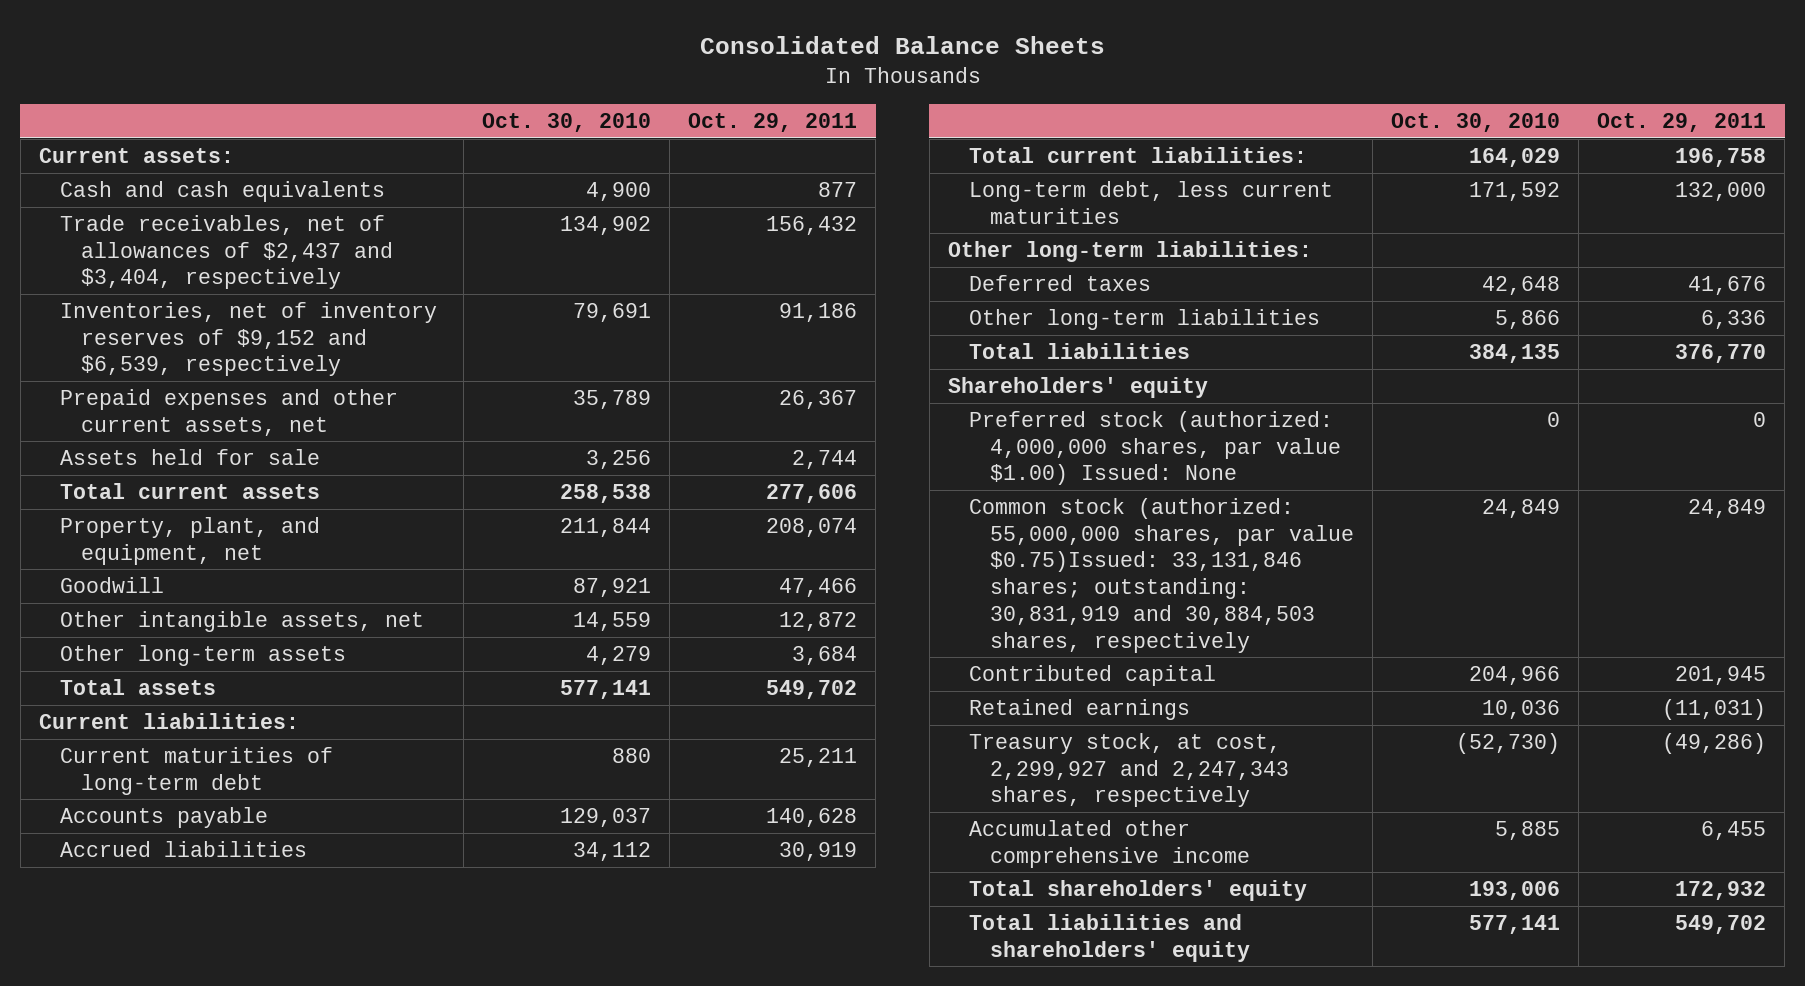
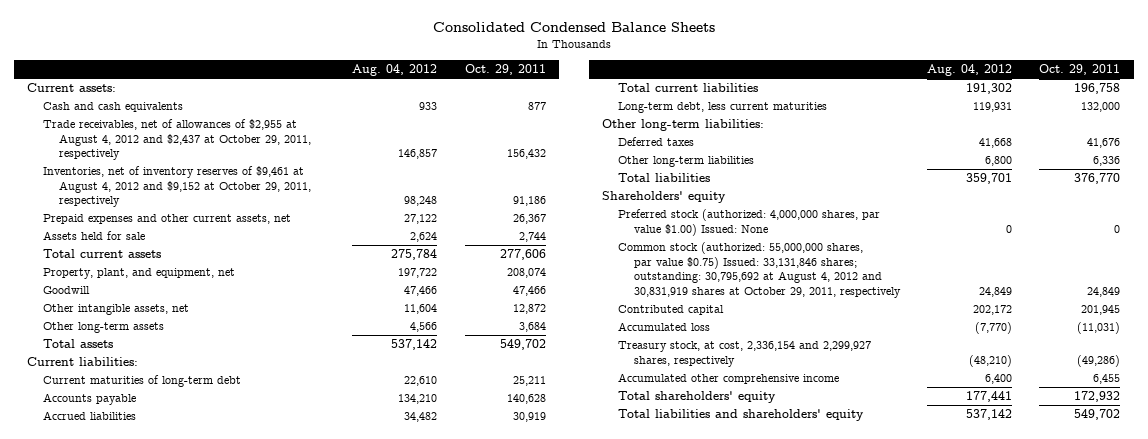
- Consolidated Balance Sheets
+ Consolidated Condensed Balance Sheets
- | Oct. 30, 2010 | Oct. 29, 2011
+ | Aug. 04, 2012 | Oct. 29, 2011
- Trade receivables, net of allowances of $2,437 and $3,404, respectively | 134,902 | 156,432
- Inventories, net of inventory reserves of $9,152 and $6,539, respectively | 79,691 | 91,186
+ Trade receivables, net of allowances of $2,955 at August 4, 2012 and $2,437 at October 29, 2011, respectively | 146,857 | 156,432
+ Inventories, net of inventory reserves of $9,461 at August 4, 2012 and $9,152 at October 29, 2011, respectively | 98,248 | 91,186
- Total current liabilities: | 164,029 | 196,758
+ Total current liabilities | 191,302 | 196,758
- Common stock (authorized: 55,000,000 shares, par value $0.75)Issued: 33,131,846 shares; outstanding: 30,831,919 and 30,884,503 shares, respectively | 24,849 | 24,849
+ Common stock (authorized: 55,000,000 shares, par value $0.75) Issued: 33,131,846 shares; outstanding: 30,795,692 at August 4, 2012 and 30,831,919 shares at October 29, 2011, respectively | 24,849 | 24,849
- Retained earnings | 10,036 | (11,031)
- Treasury stock, at cost, 2,299,927 and 2,247,343 shares, respectively | (52,730) | (49,286)
+ Accumulated loss | (7,770) | (11,031)
+ Treasury stock, at cost, 2,336,154 and 2,299,927 shares, respectively | (48,210) | (49,286)

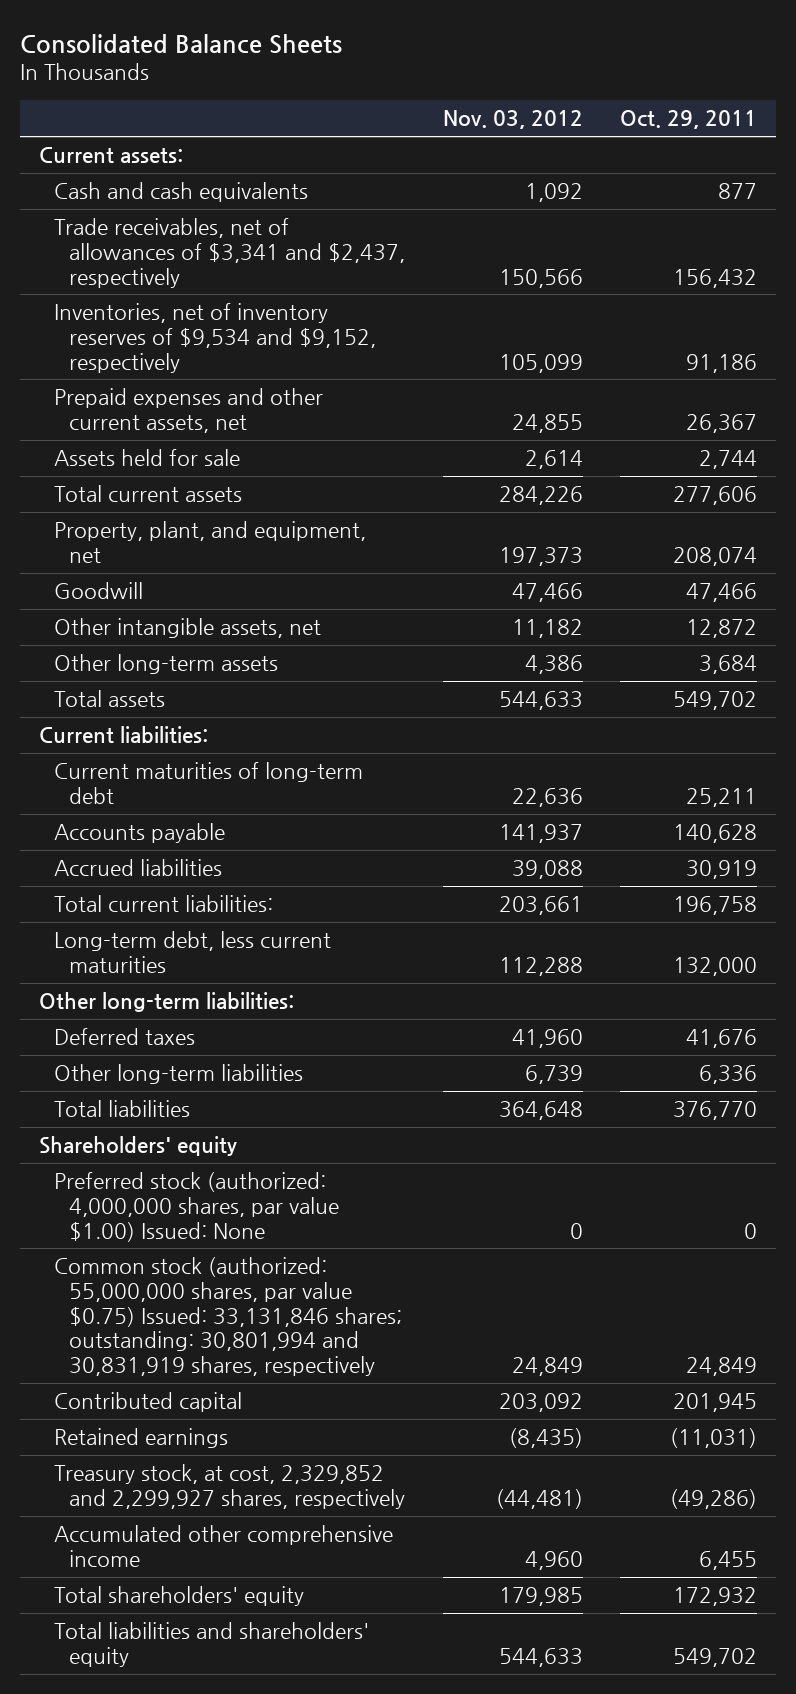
- Consolidated Condensed Balance Sheets
+ Consolidated Balance Sheets
- | Aug. 04, 2012 | Oct. 29, 2011
+ | Nov. 03, 2012 | Oct. 29, 2011
- Trade receivables, net of allowances of $2,955 at August 4, 2012 and $2,437 at October 29, 2011, respectively | 146,857 | 156,432
- Inventories, net of inventory reserves of $9,461 at August 4, 2012 and $9,152 at October 29, 2011, respectively | 98,248 | 91,186
+ Trade receivables, net of allowances of $3,341 and $2,437, respectively | 150,566 | 156,432
+ Inventories, net of inventory reserves of $9,534 and $9,152, respectively | 105,099 | 91,186
- Total current liabilities | 191,302 | 196,758
+ Total current liabilities: | 203,661 | 196,758
- Common stock (authorized: 55,000,000 shares, par value $0.75) Issued: 33,131,846 shares; outstanding: 30,795,692 at August 4, 2012 and 30,831,919 shares at October 29, 2011, respectively | 24,849 | 24,849
+ Common stock (authorized: 55,000,000 shares, par value $0.75) Issued: 33,131,846 shares; outstanding: 30,801,994 and 30,831,919 shares, respectively | 24,849 | 24,849
- Accumulated loss | (7,770) | (11,031)
- Treasury stock, at cost, 2,336,154 and 2,299,927 shares, respectively | (48,210) | (49,286)
+ Retained earnings | (8,435) | (11,031)
+ Treasury stock, at cost, 2,329,852 and 2,299,927 shares, respectively | (44,481) | (49,286)

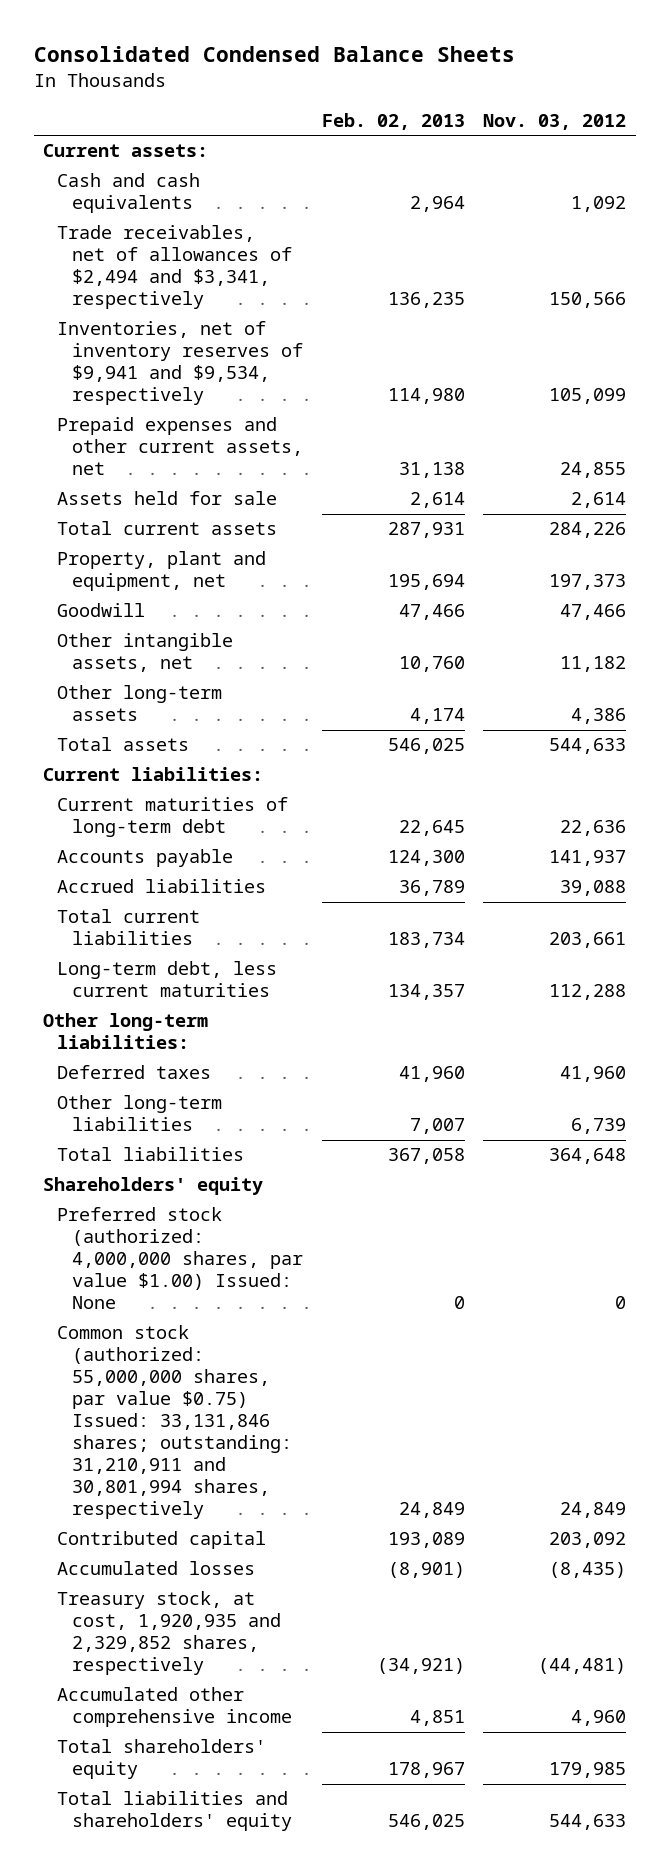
- Consolidated Balance Sheets
+ Consolidated Condensed Balance Sheets
- | Nov. 03, 2012 | Oct. 29, 2011
+ | Feb. 02, 2013 | Nov. 03, 2012
- Trade receivables, net of allowances of $3,341 and $2,437, respectively | 150,566 | 156,432
- Inventories, net of inventory reserves of $9,534 and $9,152, respectively | 105,099 | 91,186
+ Trade receivables, net of allowances of $2,494 and $3,341, respectively | 136,235 | 150,566
+ Inventories, net of inventory reserves of $9,941 and $9,534, respectively | 114,980 | 105,099
- Property, plant, and equipment, net | 197,373 | 208,074
+ Property, plant and equipment, net | 195,694 | 197,373
- Total current liabilities: | 203,661 | 196,758
+ Total current liabilities | 183,734 | 203,661
- Common stock (authorized: 55,000,000 shares, par value $0.75) Issued: 33,131,846 shares; outstanding: 30,801,994 and 30,831,919 shares, respectively | 24,849 | 24,849
+ Common stock (authorized: 55,000,000 shares, par value $0.75) Issued: 33,131,846 shares; outstanding: 31,210,911 and 30,801,994 shares, respectively | 24,849 | 24,849
- Retained earnings | (8,435) | (11,031)
- Treasury stock, at cost, 2,329,852 and 2,299,927 shares, respectively | (44,481) | (49,286)
+ Accumulated losses | (8,901) | (8,435)
+ Treasury stock, at cost, 1,920,935 and 2,329,852 shares, respectively | (34,921) | (44,481)

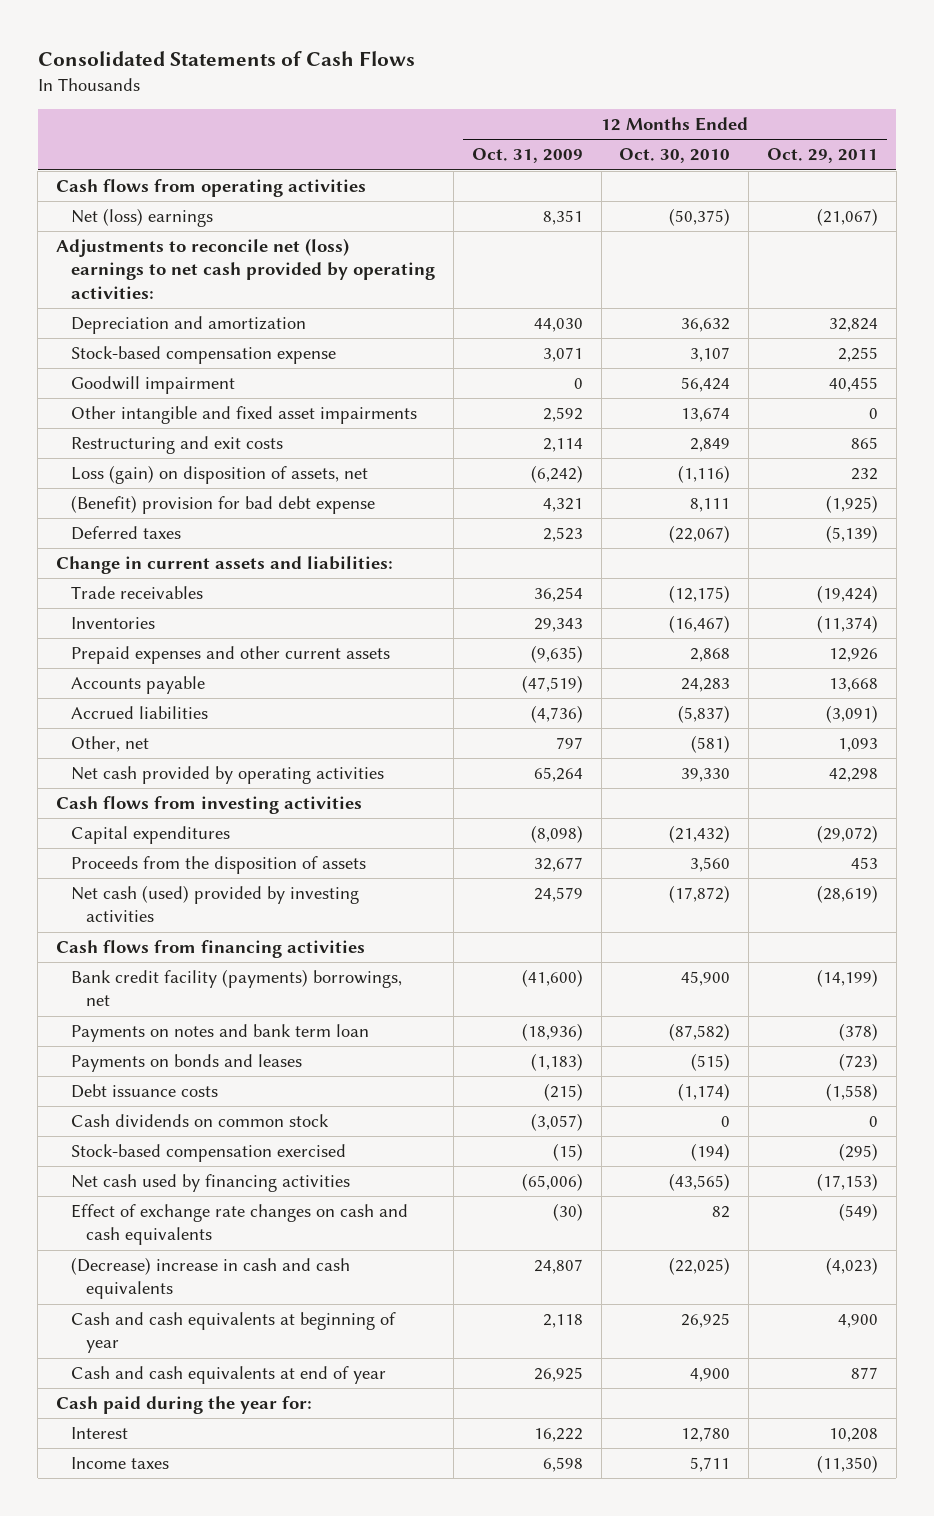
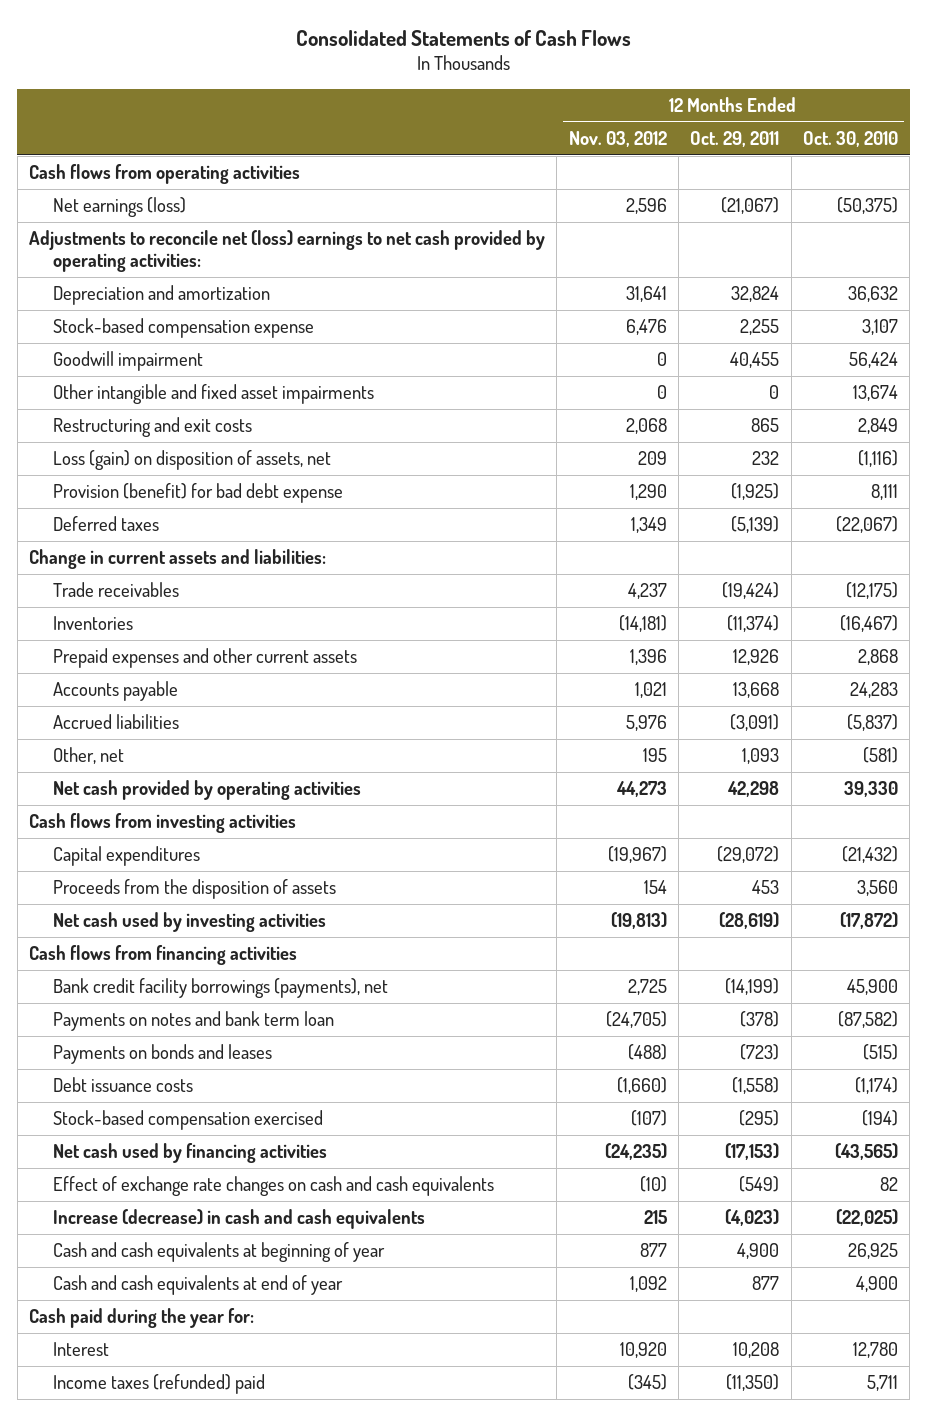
- | 12 Months Ended Oct. 31, 2009 | 12 Months Ended Oct. 30, 2010 | 12 Months Ended Oct. 29, 2011
+ | 12 Months Ended Nov. 03, 2012 | 12 Months Ended Oct. 29, 2011 | 12 Months Ended Oct. 30, 2010
- Net (loss) earnings | 8,351 | (50,375) | (21,067)
+ Net earnings (loss) | 2,596 | (21,067) | (50,375)
- (Benefit) provision for bad debt expense | 4,321 | 8,111 | (1,925)
+ Provision (benefit) for bad debt expense | 1,290 | (1,925) | 8,111
- Net cash (used) provided by investing activities | 24,579 | (17,872) | (28,619)
+ Net cash used by investing activities | (19,813) | (28,619) | (17,872)
- Bank credit facility (payments) borrowings, net | (41,600) | 45,900 | (14,199)
+ Bank credit facility borrowings (payments), net | 2,725 | (14,199) | 45,900
- Cash dividends on common stock | (3,057) | 0 | 0
- (Decrease) increase in cash and cash equivalents | 24,807 | (22,025) | (4,023)
+ Increase (decrease) in cash and cash equivalents | 215 | (4,023) | (22,025)
- Income taxes | 6,598 | 5,711 | (11,350)
+ Income taxes (refunded) paid | (345) | (11,350) | 5,711

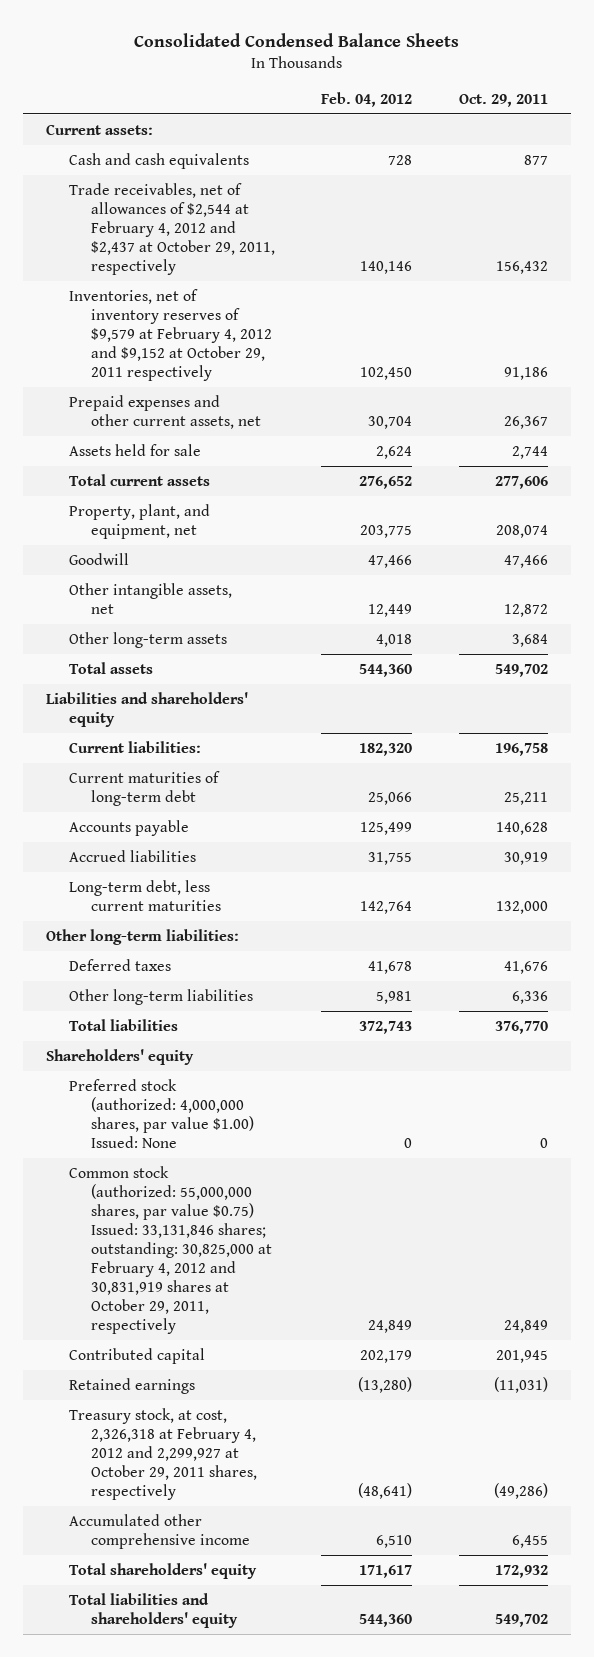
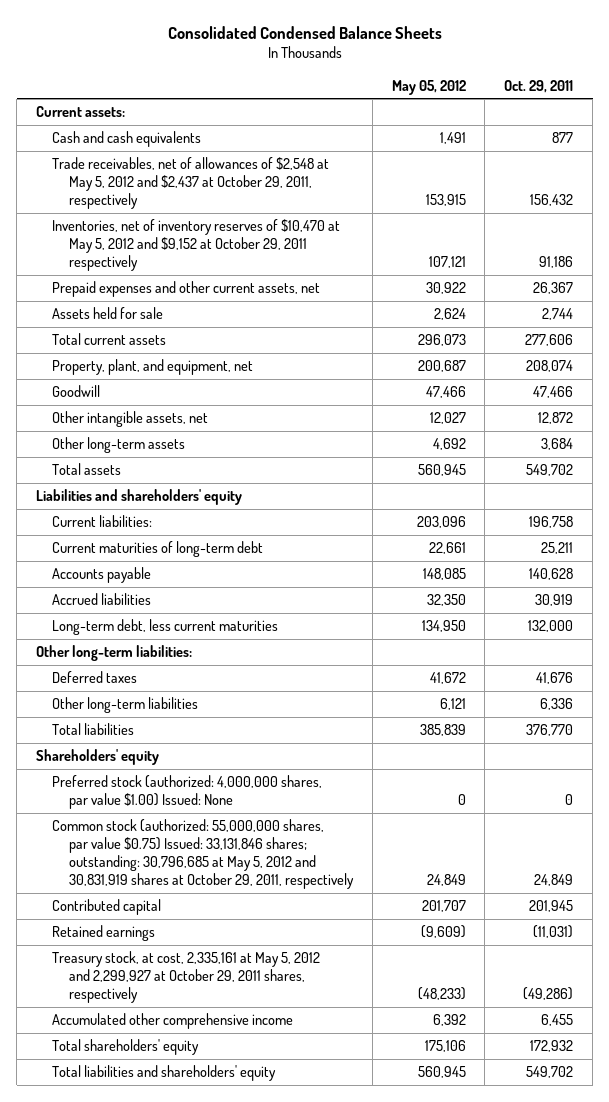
- | Feb. 04, 2012 | Oct. 29, 2011
+ | May 05, 2012 | Oct. 29, 2011
- Trade receivables, net of allowances of $2,544 at February 4, 2012 and $2,437 at October 29, 2011, respectively | 140,146 | 156,432
- Inventories, net of inventory reserves of $9,579 at February 4, 2012 and $9,152 at October 29, 2011 respectively | 102,450 | 91,186
+ Trade receivables, net of allowances of $2,548 at May 5, 2012 and $2,437 at October 29, 2011, respectively | 153,915 | 156,432
+ Inventories, net of inventory reserves of $10,470 at May 5, 2012 and $9,152 at October 29, 2011 respectively | 107,121 | 91,186
- Common stock (authorized: 55,000,000 shares, par value $0.75) Issued: 33,131,846 shares; outstanding: 30,825,000 at February 4, 2012 and 30,831,919 shares at October 29, 2011, respectively | 24,849 | 24,849
+ Common stock (authorized: 55,000,000 shares, par value $0.75) Issued: 33,131,846 shares; outstanding: 30,796,685 at May 5, 2012 and 30,831,919 shares at October 29, 2011, respectively | 24,849 | 24,849
- Treasury stock, at cost, 2,326,318 at February 4, 2012 and 2,299,927 at October 29, 2011 shares, respectively | (48,641) | (49,286)
+ Treasury stock, at cost, 2,335,161 at May 5, 2012 and 2,299,927 at October 29, 2011 shares, respectively | (48,233) | (49,286)

